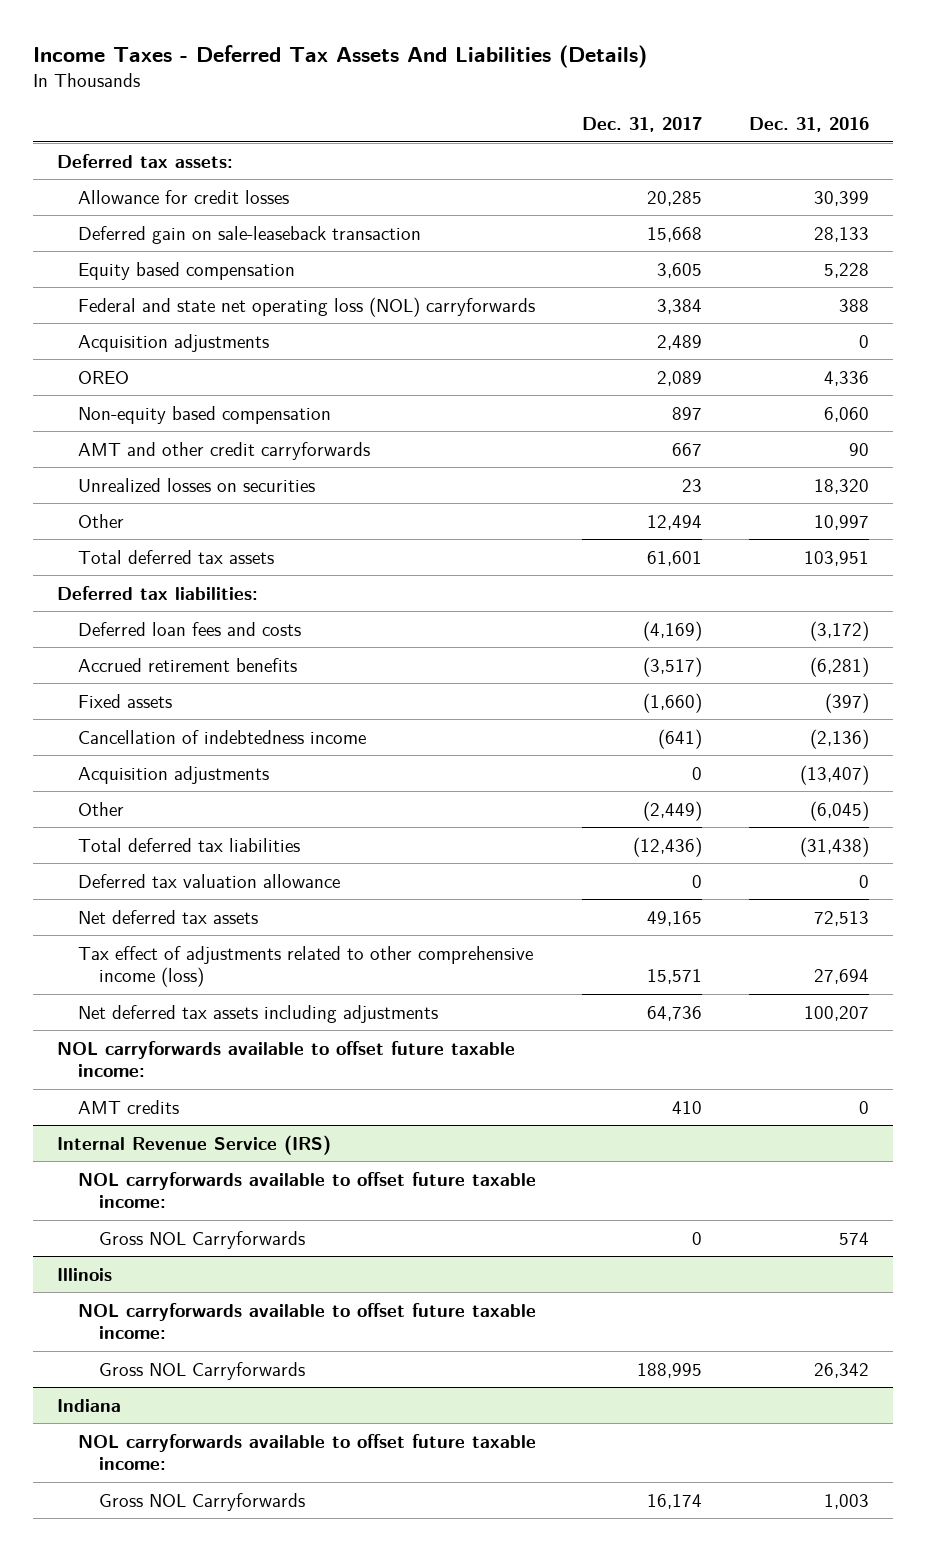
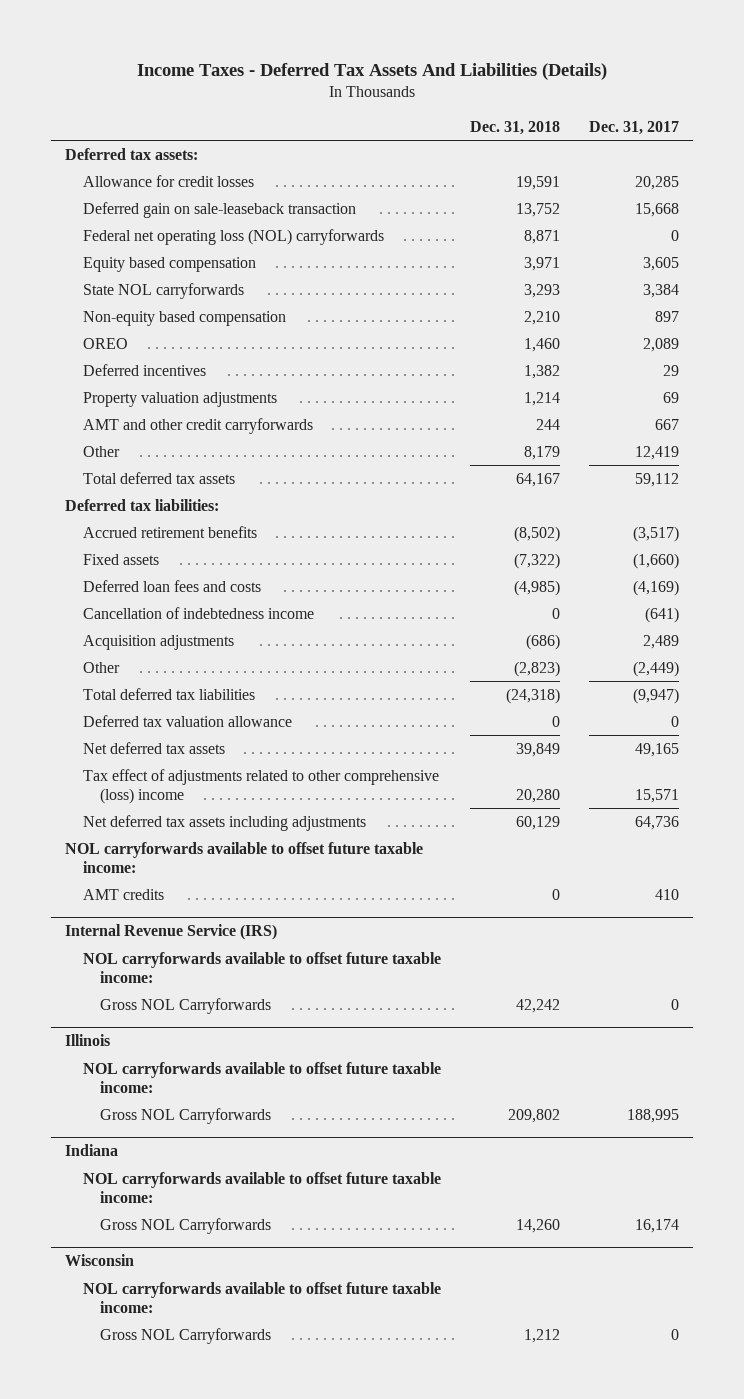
- | Dec. 31, 2017 | Dec. 31, 2016
+ | Dec. 31, 2018 | Dec. 31, 2017
+ Federal net operating loss (NOL) carryforwards | 8,871 | 0
- Federal and state net operating loss (NOL) carryforwards | 3,384 | 388
+ State NOL carryforwards | 3,293 | 3,384
moved down: OREO | 1,460 | 2,089
+ Deferred incentives | 1,382 | 29
+ Property valuation adjustments | 1,214 | 69
- Unrealized losses on securities | 23 | 18,320
- Other | 12,494 | 10,997
- Total deferred tax assets | 61,601 | 103,951
+ Other | 8,179 | 12,419
+ Total deferred tax assets | 64,167 | 59,112
moved down: Deferred loan fees and costs | (4,985) | (4,169)
- Acquisition adjustments | 0 | (13,407)
moved down: Acquisition adjustments | (686) | 2,489
- Total deferred tax liabilities | (12,436) | (31,438)
+ Total deferred tax liabilities | (24,318) | (9,947)
- Tax effect of adjustments related to other comprehensive income (loss) | 15,571 | 27,694
+ Tax effect of adjustments related to other comprehensive (loss) income | 20,280 | 15,571
+ Wisconsin
+ NOL carryforwards available to offset future taxable income:
+ Gross NOL Carryforwards | 1,212 | 0

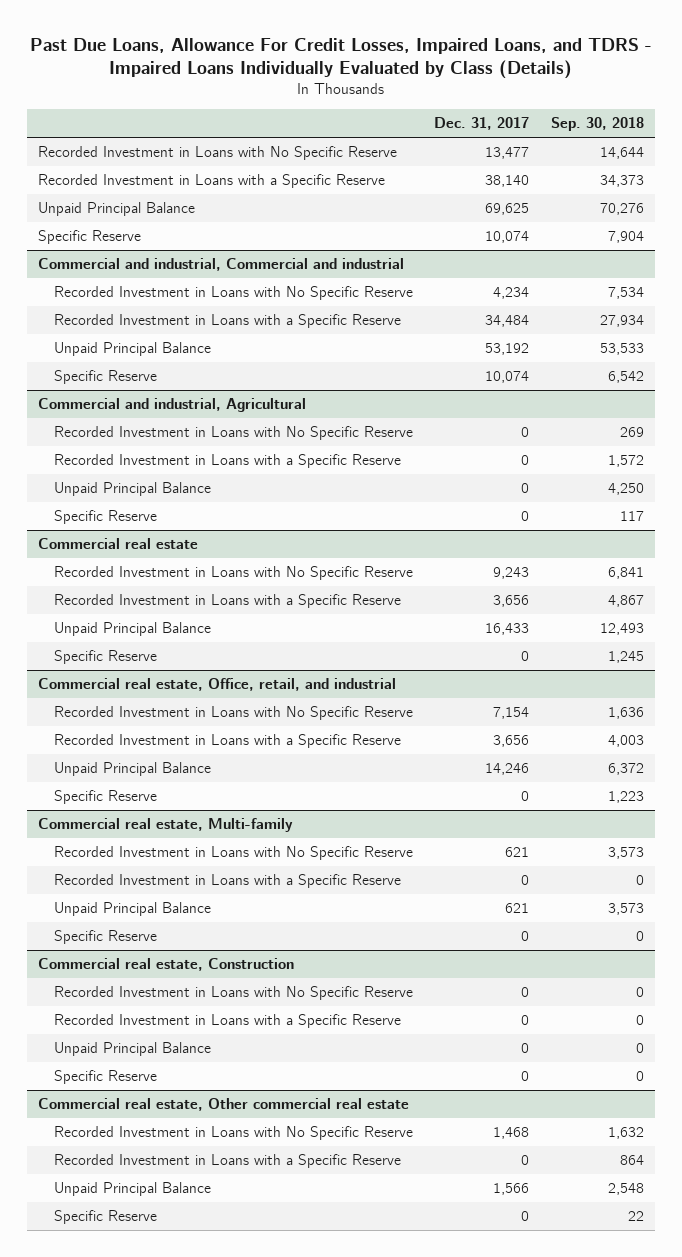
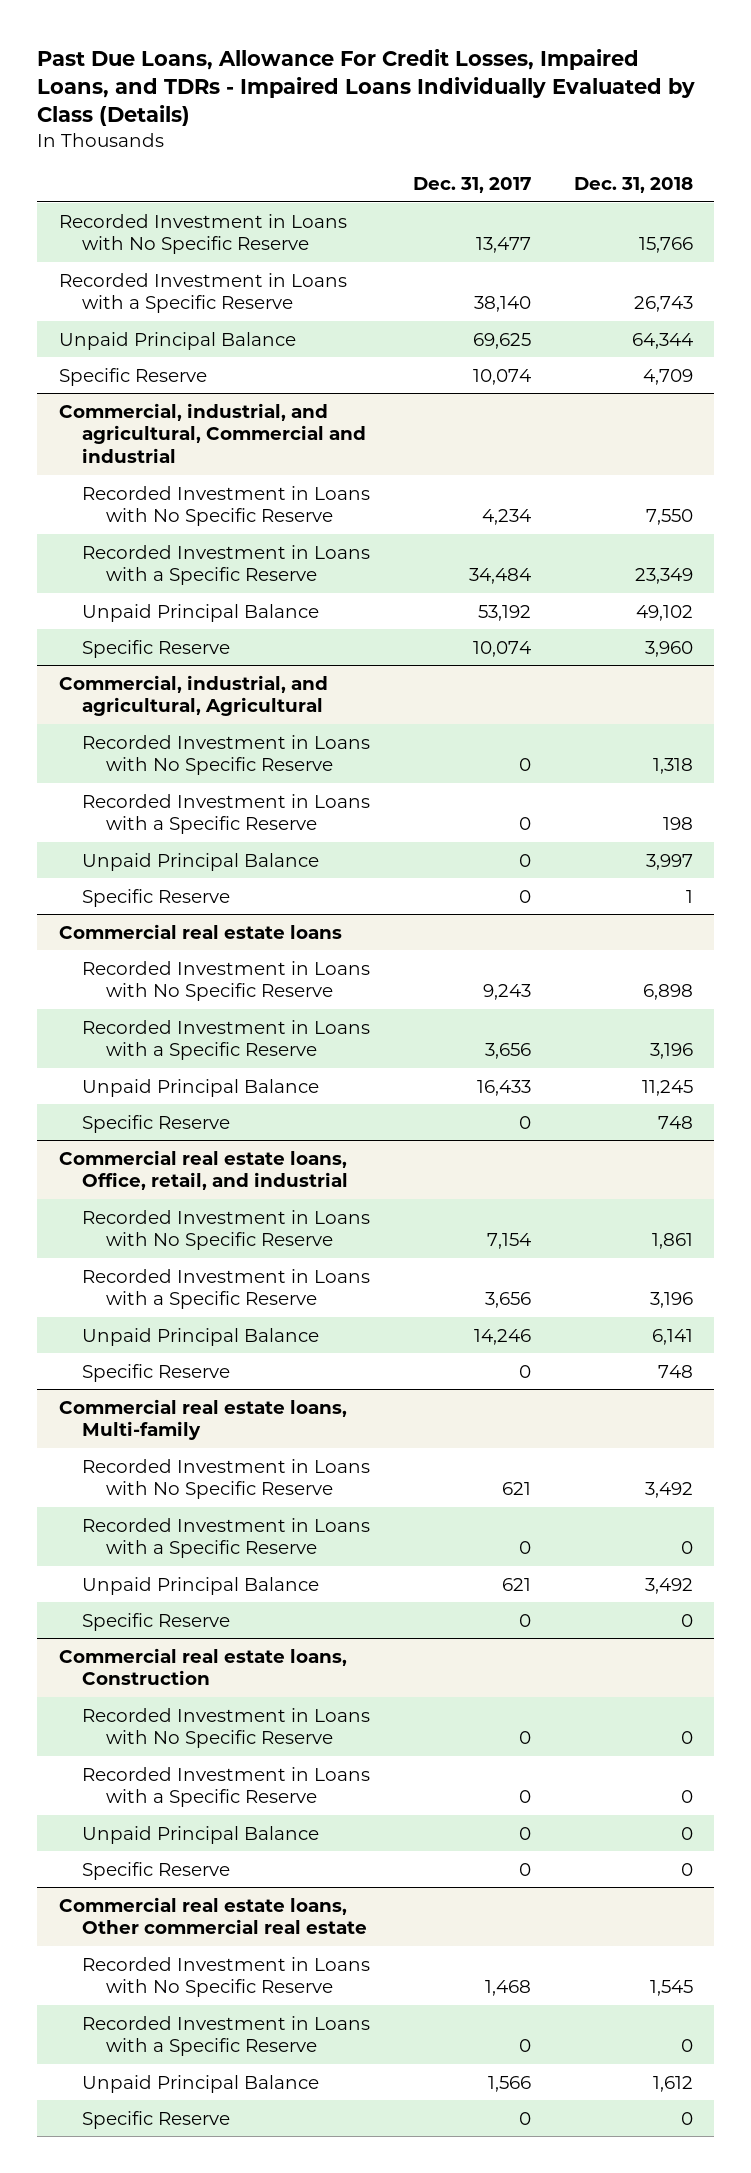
- Past Due Loans, Allowance For Credit Losses, Impaired Loans, and TDRS - Impaired Loans Individually Evaluated by Class (Details)
+ Past Due Loans, Allowance For Credit Losses, Impaired Loans, and TDRs - Impaired Loans Individually Evaluated by Class (Details)
- | Dec. 31, 2017 | Sep. 30, 2018
+ | Dec. 31, 2017 | Dec. 31, 2018
- Commercial and industrial, Commercial and industrial
+ Commercial, industrial, and agricultural, Commercial and industrial
- Commercial and industrial, Agricultural
+ Commercial, industrial, and agricultural, Agricultural
- Commercial real estate
+ Commercial real estate loans
- Commercial real estate, Office, retail, and industrial
+ Commercial real estate loans, Office, retail, and industrial
- Commercial real estate, Multi-family
+ Commercial real estate loans, Multi-family
- Commercial real estate, Construction
+ Commercial real estate loans, Construction
- Commercial real estate, Other commercial real estate
+ Commercial real estate loans, Other commercial real estate

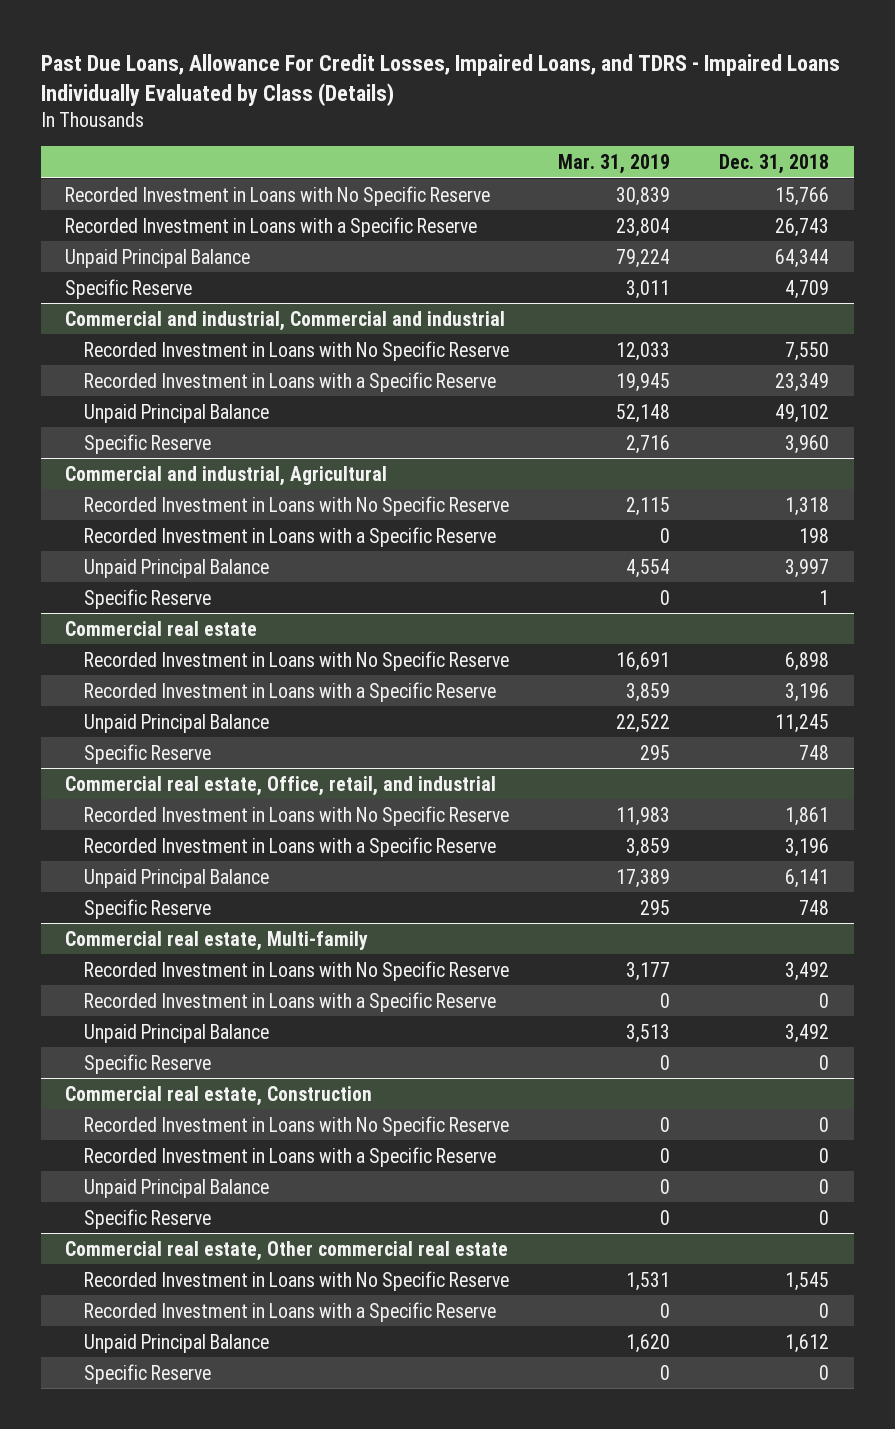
- Past Due Loans, Allowance For Credit Losses, Impaired Loans, and TDRs - Impaired Loans Individually Evaluated by Class (Details)
+ Past Due Loans, Allowance For Credit Losses, Impaired Loans, and TDRS - Impaired Loans Individually Evaluated by Class (Details)
- | Dec. 31, 2017 | Dec. 31, 2018
+ | Mar. 31, 2019 | Dec. 31, 2018
- Commercial, industrial, and agricultural, Commercial and industrial
+ Commercial and industrial, Commercial and industrial
- Commercial, industrial, and agricultural, Agricultural
+ Commercial and industrial, Agricultural
- Commercial real estate loans
+ Commercial real estate
- Commercial real estate loans, Office, retail, and industrial
+ Commercial real estate, Office, retail, and industrial
- Commercial real estate loans, Multi-family
+ Commercial real estate, Multi-family
- Commercial real estate loans, Construction
+ Commercial real estate, Construction
- Commercial real estate loans, Other commercial real estate
+ Commercial real estate, Other commercial real estate

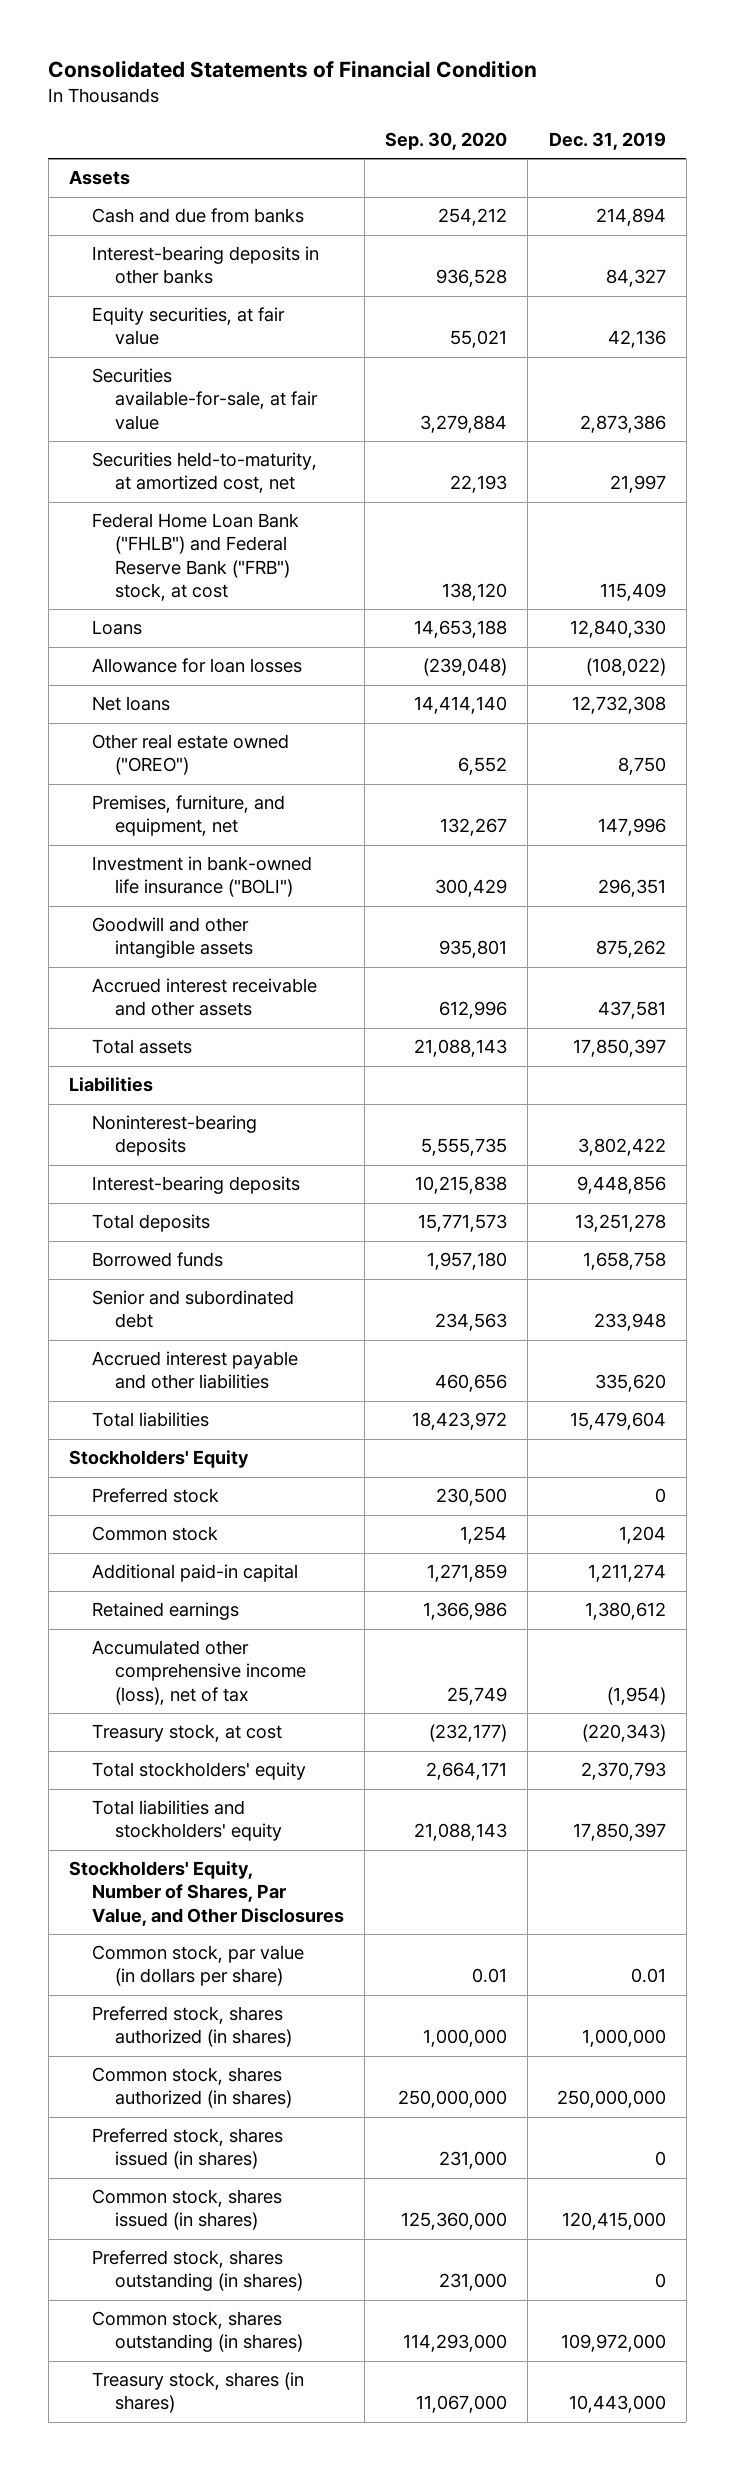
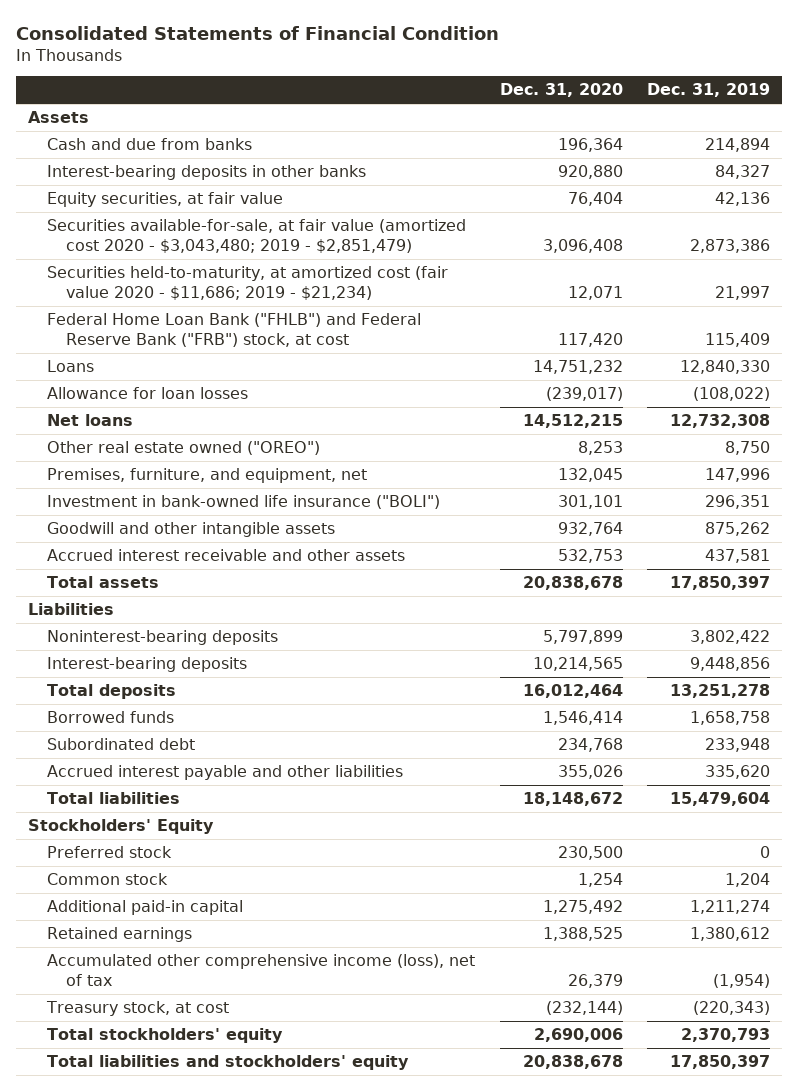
- | Sep. 30, 2020 | Dec. 31, 2019
+ | Dec. 31, 2020 | Dec. 31, 2019
- Securities available-for-sale, at fair value | 3,279,884 | 2,873,386
- Securities held-to-maturity, at amortized cost, net | 22,193 | 21,997
+ Securities available-for-sale, at fair value (amortized cost 2020 - $3,043,480; 2019 - $2,851,479) | 3,096,408 | 2,873,386
+ Securities held-to-maturity, at amortized cost (fair value 2020 - $11,686; 2019 - $21,234) | 12,071 | 21,997
- Senior and subordinated debt | 234,563 | 233,948
+ Subordinated debt | 234,768 | 233,948
- Stockholders' Equity, Number of Shares, Par Value, and Other Disclosures
- Common stock, par value (in dollars per share) | 0.01 | 0.01
- Preferred stock, shares authorized (in shares) | 1,000,000 | 1,000,000
- Common stock, shares authorized (in shares) | 250,000,000 | 250,000,000
- Preferred stock, shares issued (in shares) | 231,000 | 0
- Common stock, shares issued (in shares) | 125,360,000 | 120,415,000
- Preferred stock, shares outstanding (in shares) | 231,000 | 0
- Common stock, shares outstanding (in shares) | 114,293,000 | 109,972,000
- Treasury stock, shares (in shares) | 11,067,000 | 10,443,000

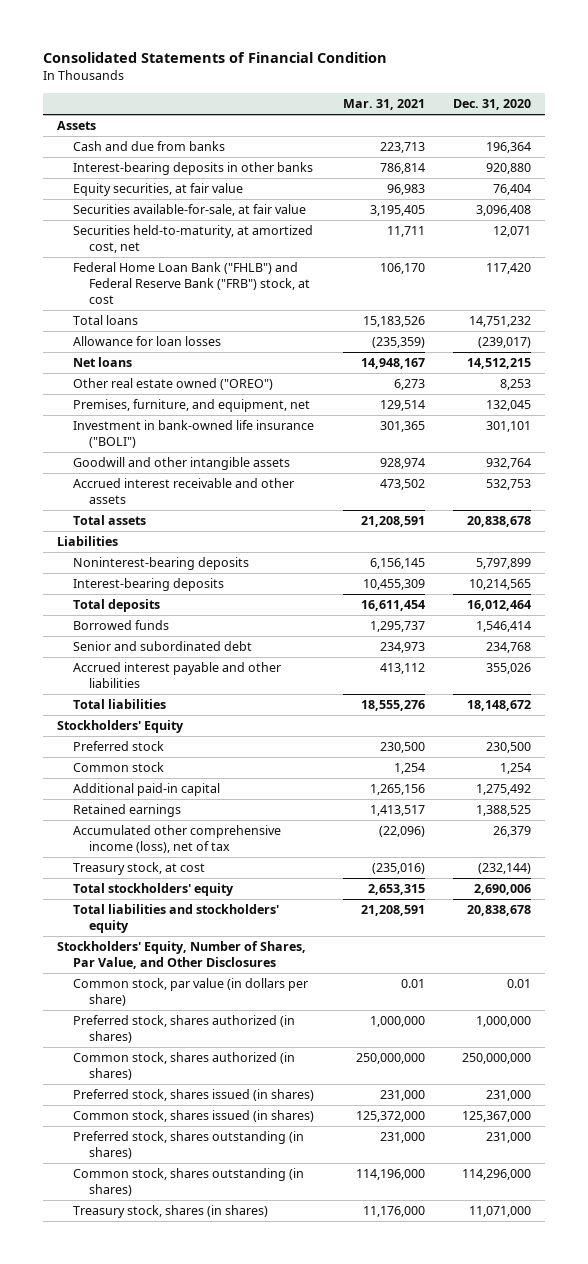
- | Dec. 31, 2020 | Dec. 31, 2019
+ | Mar. 31, 2021 | Dec. 31, 2020
- Securities available-for-sale, at fair value (amortized cost 2020 - $3,043,480; 2019 - $2,851,479) | 3,096,408 | 2,873,386
- Securities held-to-maturity, at amortized cost (fair value 2020 - $11,686; 2019 - $21,234) | 12,071 | 21,997
+ Securities available-for-sale, at fair value | 3,195,405 | 3,096,408
+ Securities held-to-maturity, at amortized cost, net | 11,711 | 12,071
- Loans | 14,751,232 | 12,840,330
+ Total loans | 15,183,526 | 14,751,232
- Subordinated debt | 234,768 | 233,948
+ Senior and subordinated debt | 234,973 | 234,768
+ Stockholders' Equity, Number of Shares, Par Value, and Other Disclosures
+ Common stock, par value (in dollars per share) | 0.01 | 0.01
+ Preferred stock, shares authorized (in shares) | 1,000,000 | 1,000,000
+ Common stock, shares authorized (in shares) | 250,000,000 | 250,000,000
+ Preferred stock, shares issued (in shares) | 231,000 | 231,000
+ Common stock, shares issued (in shares) | 125,372,000 | 125,367,000
+ Preferred stock, shares outstanding (in shares) | 231,000 | 231,000
+ Common stock, shares outstanding (in shares) | 114,196,000 | 114,296,000
+ Treasury stock, shares (in shares) | 11,176,000 | 11,071,000

